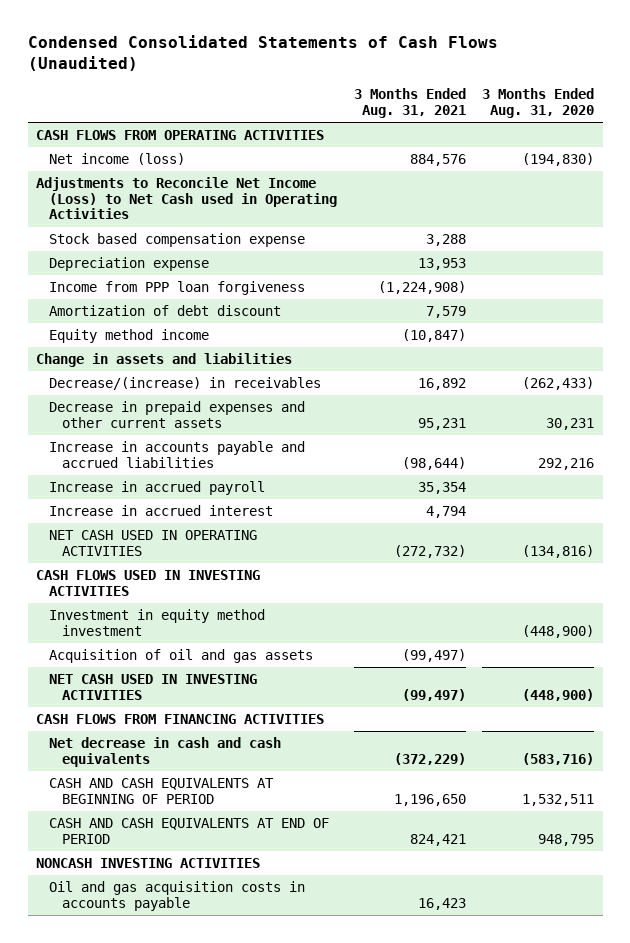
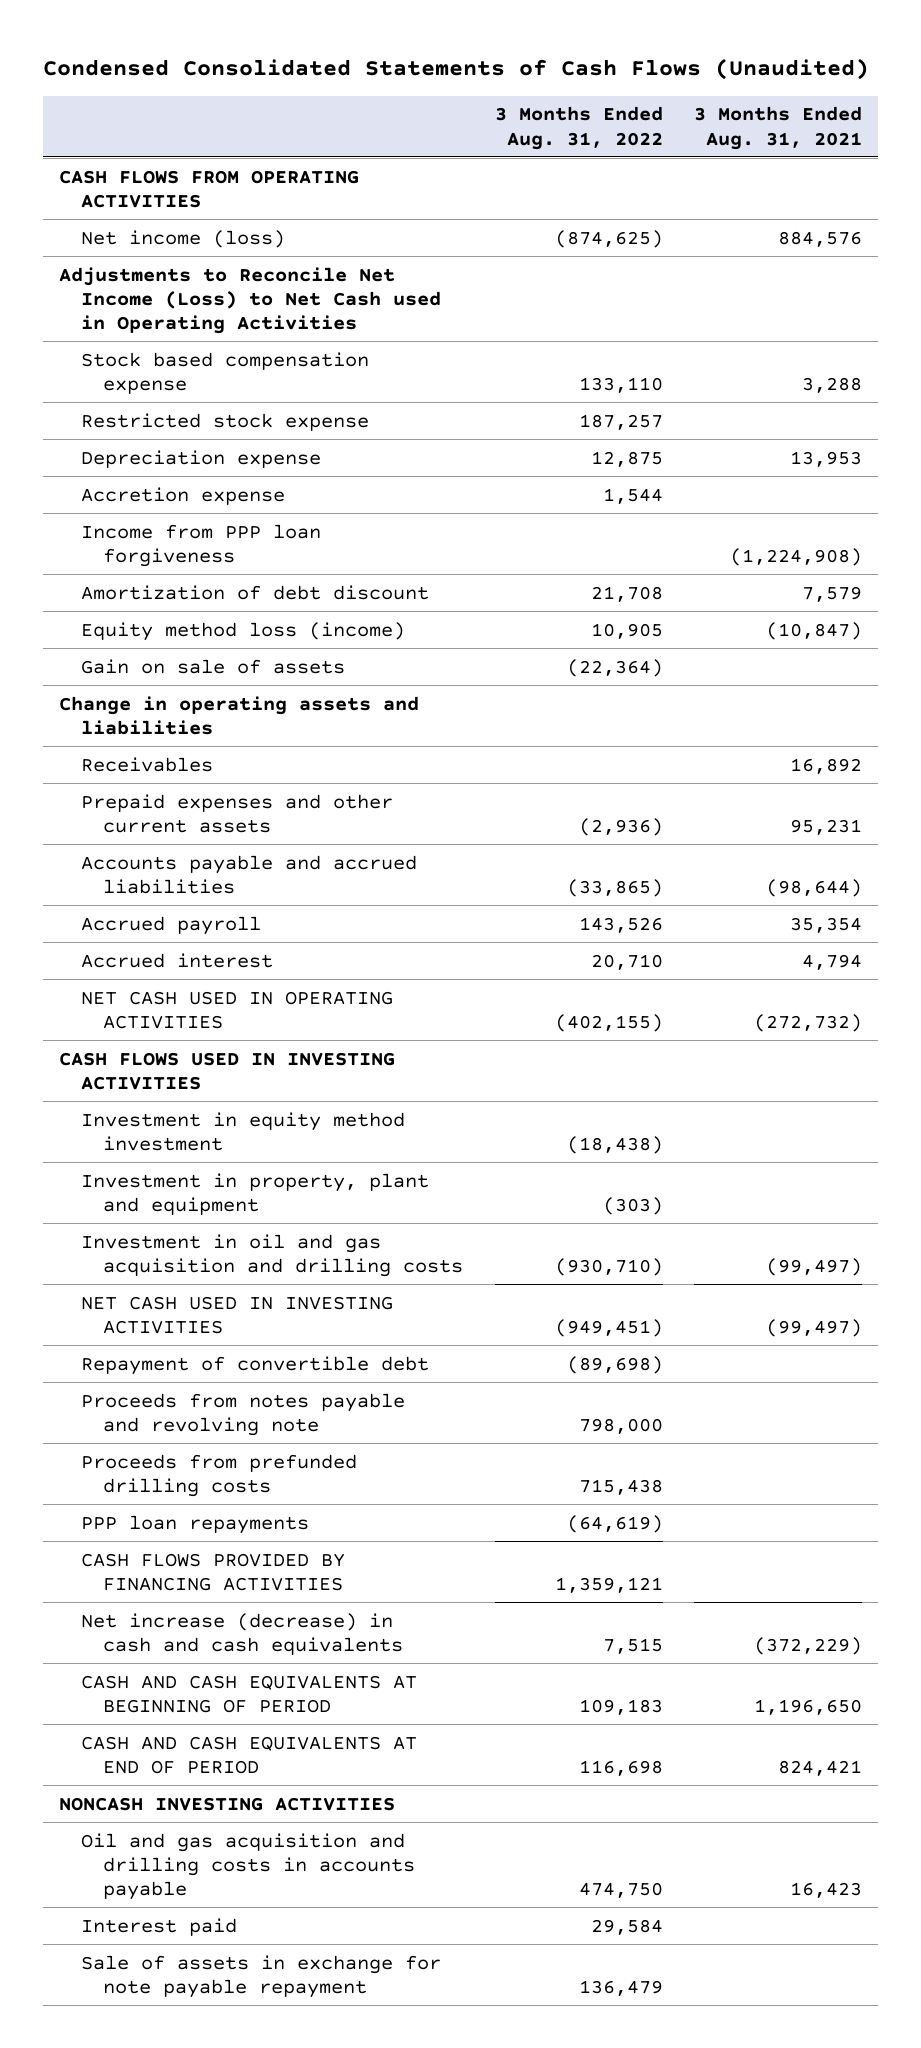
- | 3 Months Ended Aug. 31, 2021 | 3 Months Ended Aug. 31, 2020
+ | 3 Months Ended Aug. 31, 2022 | 3 Months Ended Aug. 31, 2021
+ Restricted stock expense | 187,257 |
+ Accretion expense | 1,544 |
- Equity method income | (10,847) |
- Change in assets and liabilities
- Decrease/(increase) in receivables | 16,892 | (262,433)
- Decrease in prepaid expenses and other current assets | 95,231 | 30,231
- Increase in accounts payable and accrued liabilities | (98,644) | 292,216
- Increase in accrued payroll | 35,354 |
- Increase in accrued interest | 4,794 |
+ Equity method loss (income) | 10,905 | (10,847)
+ Gain on sale of assets | (22,364) |
+ Change in operating assets and liabilities
+ Receivables | | 16,892
+ Prepaid expenses and other current assets | (2,936) | 95,231
+ Accounts payable and accrued liabilities | (33,865) | (98,644)
+ Accrued payroll | 143,526 | 35,354
+ Accrued interest | 20,710 | 4,794
- Acquisition of oil and gas assets | (99,497) |
+ Investment in property, plant and equipment | (303) |
+ Investment in oil and gas acquisition and drilling costs | (930,710) | (99,497)
- CASH FLOWS FROM FINANCING ACTIVITIES
- Net decrease in cash and cash equivalents | (372,229) | (583,716)
+ Repayment of convertible debt | (89,698) |
+ Proceeds from notes payable and revolving note | 798,000 |
+ Proceeds from prefunded drilling costs | 715,438 |
+ PPP loan repayments | (64,619) |
+ CASH FLOWS PROVIDED BY FINANCING ACTIVITIES | 1,359,121 |
+ Net increase (decrease) in cash and cash equivalents | 7,515 | (372,229)
- Oil and gas acquisition costs in accounts payable | 16,423 |
+ Oil and gas acquisition and drilling costs in accounts payable | 474,750 | 16,423
+ Interest paid | 29,584 |
+ Sale of assets in exchange for note payable repayment | 136,479 |

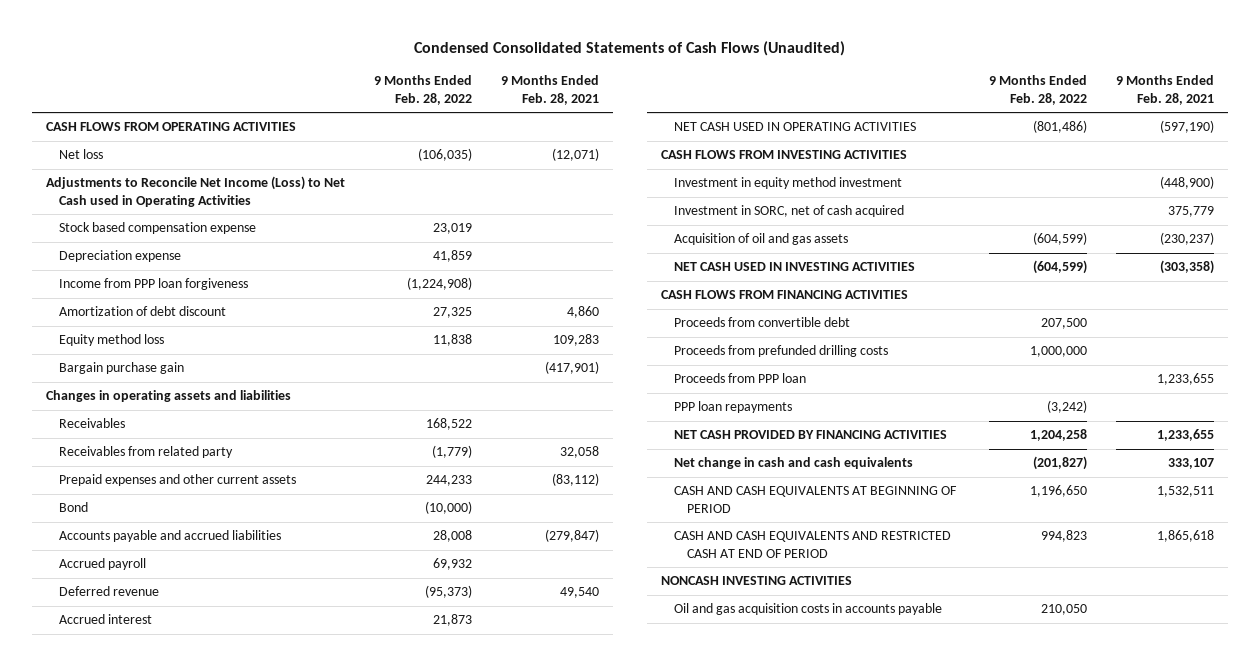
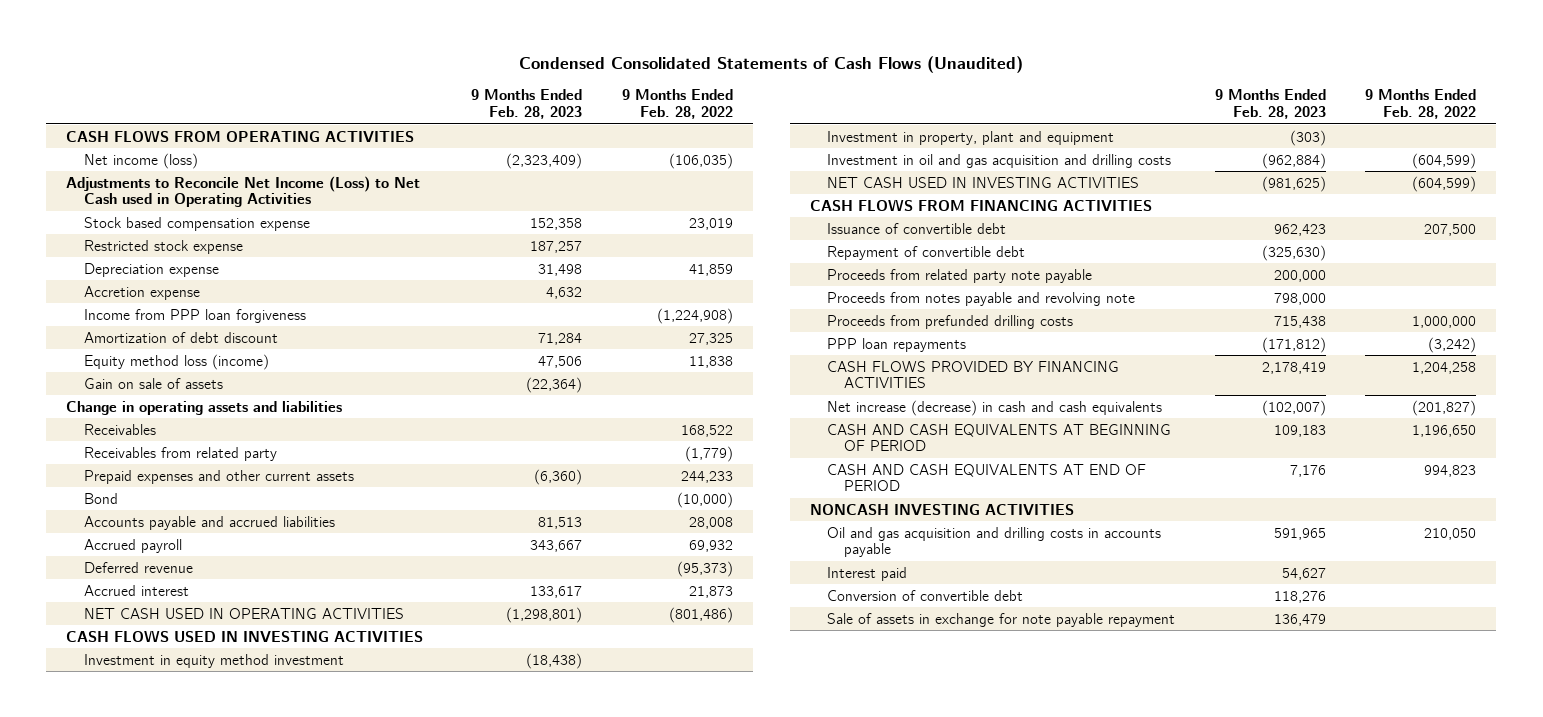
- | 9 Months Ended Feb. 28, 2022 | 9 Months Ended Feb. 28, 2021
+ | 9 Months Ended Feb. 28, 2023 | 9 Months Ended Feb. 28, 2022
- Net loss | (106,035) | (12,071)
+ Net income (loss) | (2,323,409) | (106,035)
+ Restricted stock expense | 187,257 |
+ Accretion expense | 4,632 |
- Equity method loss | 11,838 | 109,283
- Bargain purchase gain | | (417,901)
- Changes in operating assets and liabilities
+ Equity method loss (income) | 47,506 | 11,838
+ Gain on sale of assets | (22,364) |
+ Change in operating assets and liabilities
- CASH FLOWS FROM INVESTING ACTIVITIES
+ CASH FLOWS USED IN INVESTING ACTIVITIES
- Investment in SORC, net of cash acquired | | 375,779
- Acquisition of oil and gas assets | (604,599) | (230,237)
+ Investment in property, plant and equipment | (303) |
+ Investment in oil and gas acquisition and drilling costs | (962,884) | (604,599)
- Proceeds from convertible debt | 207,500 |
+ Issuance of convertible debt | 962,423 | 207,500
+ Repayment of convertible debt | (325,630) |
+ Proceeds from related party note payable | 200,000 |
+ Proceeds from notes payable and revolving note | 798,000 |
- Proceeds from PPP loan | | 1,233,655
- NET CASH PROVIDED BY FINANCING ACTIVITIES | 1,204,258 | 1,233,655
- Net change in cash and cash equivalents | (201,827) | 333,107
+ CASH FLOWS PROVIDED BY FINANCING ACTIVITIES | 2,178,419 | 1,204,258
+ Net increase (decrease) in cash and cash equivalents | (102,007) | (201,827)
- CASH AND CASH EQUIVALENTS AND RESTRICTED CASH AT END OF PERIOD | 994,823 | 1,865,618
+ CASH AND CASH EQUIVALENTS AT END OF PERIOD | 7,176 | 994,823
- Oil and gas acquisition costs in accounts payable | 210,050 |
+ Oil and gas acquisition and drilling costs in accounts payable | 591,965 | 210,050
+ Interest paid | 54,627 |
+ Conversion of convertible debt | 118,276 |
+ Sale of assets in exchange for note payable repayment | 136,479 |

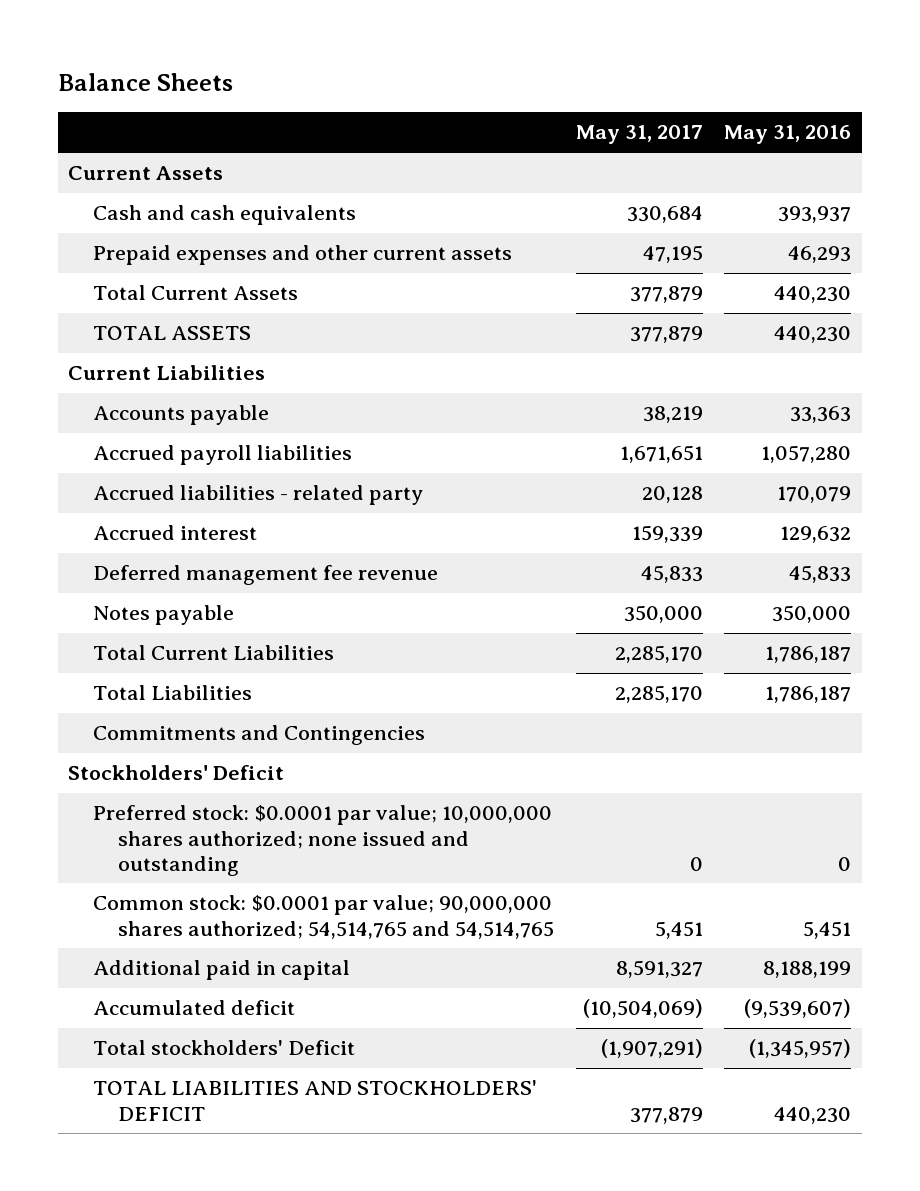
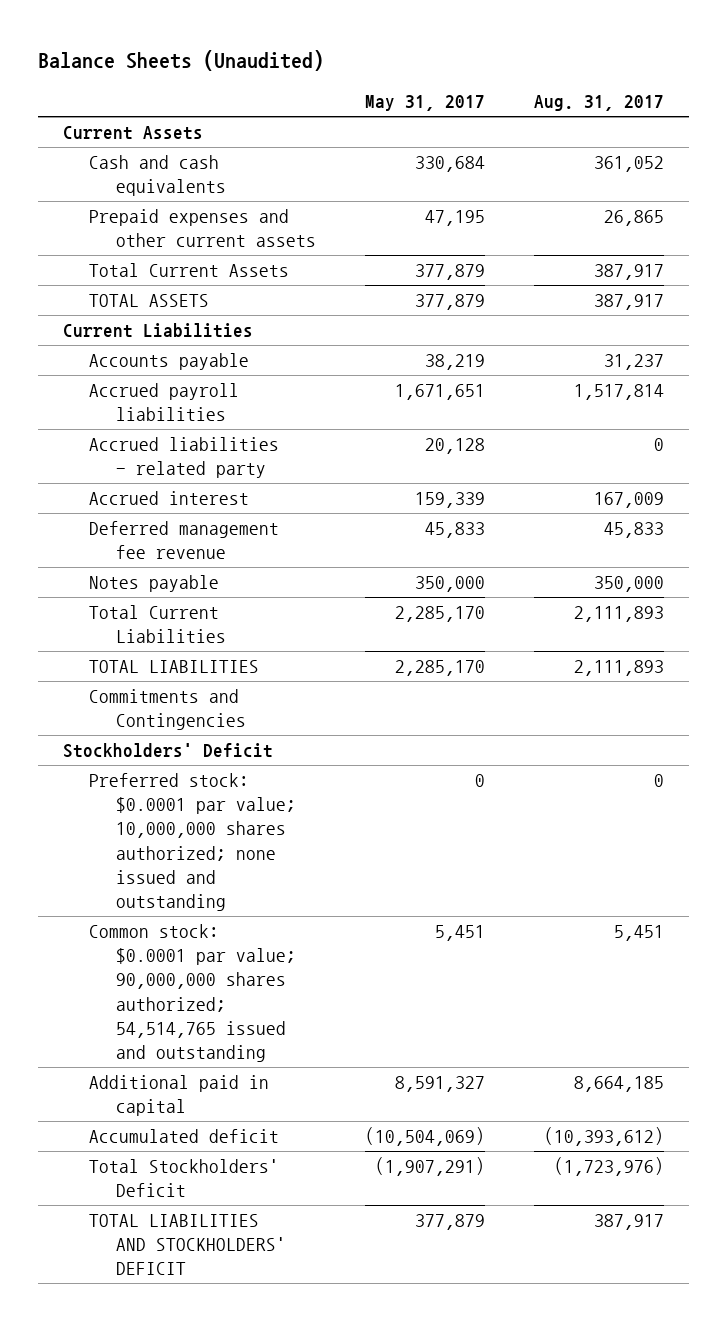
- Balance Sheets
+ Balance Sheets (Unaudited)
- | May 31, 2017 | May 31, 2016
+ | May 31, 2017 | Aug. 31, 2017
- Total Liabilities | 2,285,170 | 1,786,187
+ TOTAL LIABILITIES | 2,285,170 | 2,111,893
- Common stock: $0.0001 par value; 90,000,000 shares authorized; 54,514,765 and 54,514,765 | 5,451 | 5,451
+ Common stock: $0.0001 par value; 90,000,000 shares authorized; 54,514,765 issued and outstanding | 5,451 | 5,451
- Total stockholders' Deficit | (1,907,291) | (1,345,957)
+ Total Stockholders' Deficit | (1,907,291) | (1,723,976)

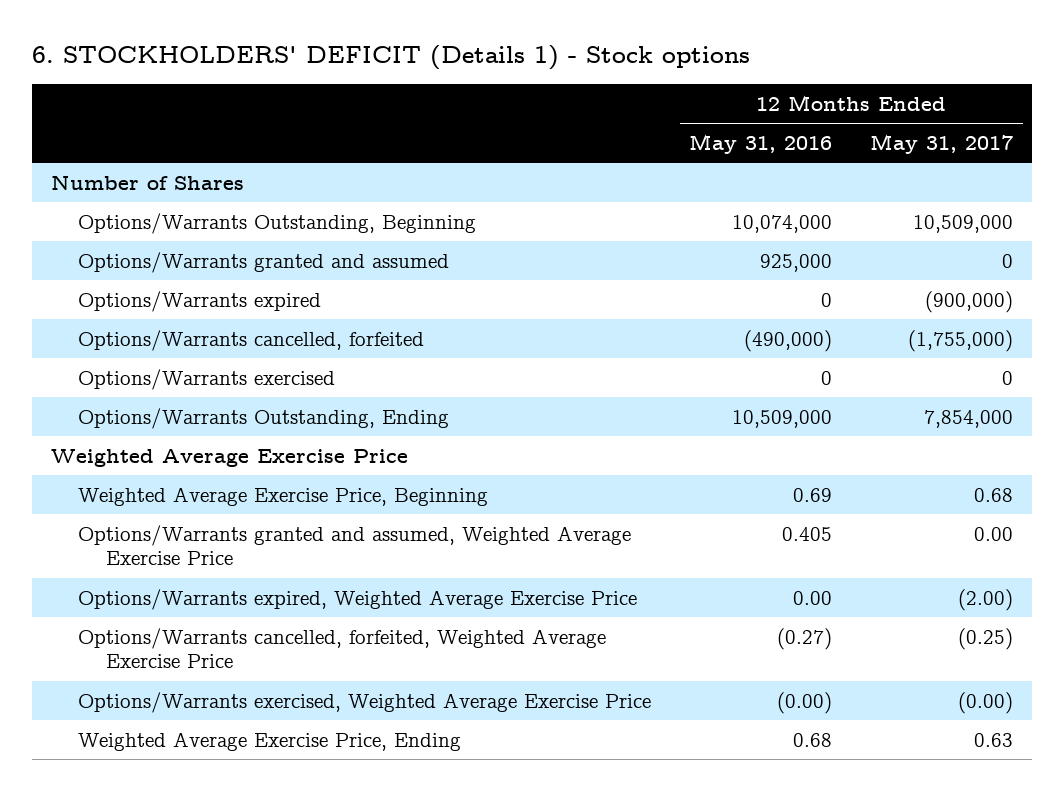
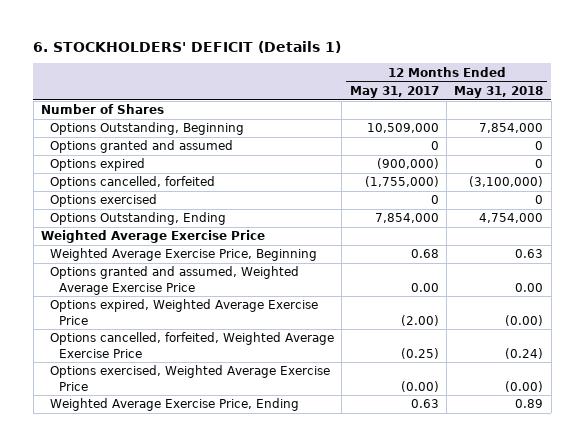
- 6. STOCKHOLDERS' DEFICIT (Details 1) - Stock options
+ 6. STOCKHOLDERS' DEFICIT (Details 1)
- | 12 Months Ended May 31, 2016 | 12 Months Ended May 31, 2017
+ | 12 Months Ended May 31, 2017 | 12 Months Ended May 31, 2018
- Options/Warrants Outstanding, Beginning | 10,074,000 | 10,509,000
- Options/Warrants granted and assumed | 925,000 | 0
- Options/Warrants expired | 0 | (900,000)
- Options/Warrants cancelled, forfeited | (490,000) | (1,755,000)
- Options/Warrants exercised | 0 | 0
- Options/Warrants Outstanding, Ending | 10,509,000 | 7,854,000
+ Options Outstanding, Beginning | 10,509,000 | 7,854,000
+ Options granted and assumed | 0 | 0
+ Options expired | (900,000) | 0
+ Options cancelled, forfeited | (1,755,000) | (3,100,000)
+ Options exercised | 0 | 0
+ Options Outstanding, Ending | 7,854,000 | 4,754,000
- Options/Warrants granted and assumed, Weighted Average Exercise Price | 0.405 | 0.00
- Options/Warrants expired, Weighted Average Exercise Price | 0.00 | (2.00)
- Options/Warrants cancelled, forfeited, Weighted Average Exercise Price | (0.27) | (0.25)
- Options/Warrants exercised, Weighted Average Exercise Price | (0.00) | (0.00)
+ Options granted and assumed, Weighted Average Exercise Price | 0.00 | 0.00
+ Options expired, Weighted Average Exercise Price | (2.00) | (0.00)
+ Options cancelled, forfeited, Weighted Average Exercise Price | (0.25) | (0.24)
+ Options exercised, Weighted Average Exercise Price | (0.00) | (0.00)

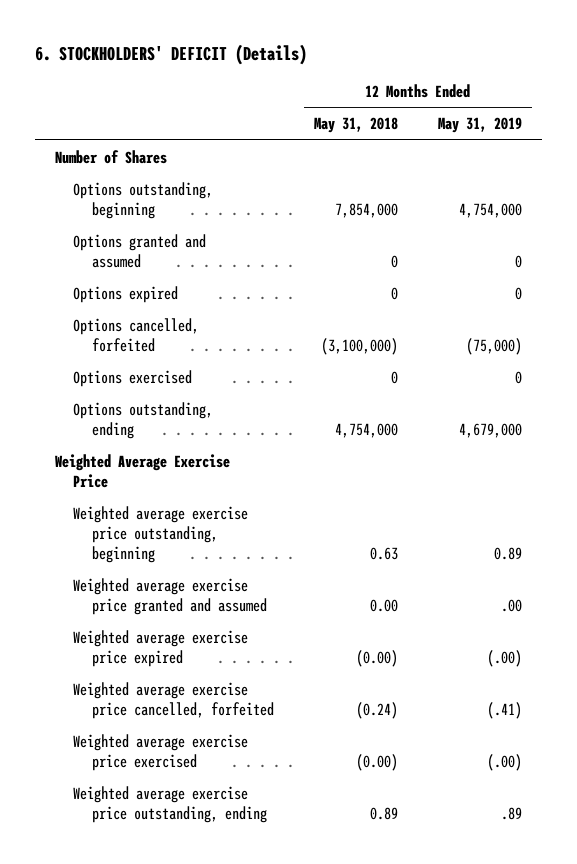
- 6. STOCKHOLDERS' DEFICIT (Details 1)
+ 6. STOCKHOLDERS' DEFICIT (Details)
- | 12 Months Ended May 31, 2017 | 12 Months Ended May 31, 2018
+ | 12 Months Ended May 31, 2018 | 12 Months Ended May 31, 2019
- Options Outstanding, Beginning | 10,509,000 | 7,854,000
+ Options outstanding, beginning | 7,854,000 | 4,754,000
- Options Outstanding, Ending | 7,854,000 | 4,754,000
+ Options outstanding, ending | 4,754,000 | 4,679,000
- Weighted Average Exercise Price, Beginning | 0.68 | 0.63
- Options granted and assumed, Weighted Average Exercise Price | 0.00 | 0.00
- Options expired, Weighted Average Exercise Price | (2.00) | (0.00)
- Options cancelled, forfeited, Weighted Average Exercise Price | (0.25) | (0.24)
- Options exercised, Weighted Average Exercise Price | (0.00) | (0.00)
- Weighted Average Exercise Price, Ending | 0.63 | 0.89
+ Weighted average exercise price outstanding, beginning | 0.63 | 0.89
+ Weighted average exercise price granted and assumed | 0.00 | .00
+ Weighted average exercise price expired | (0.00) | (.00)
+ Weighted average exercise price cancelled, forfeited | (0.24) | (.41)
+ Weighted average exercise price exercised | (0.00) | (.00)
+ Weighted average exercise price outstanding, ending | 0.89 | .89

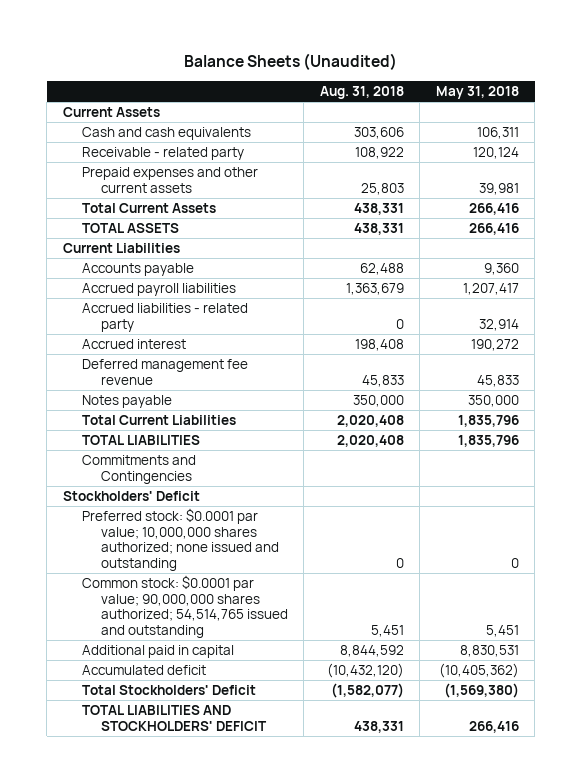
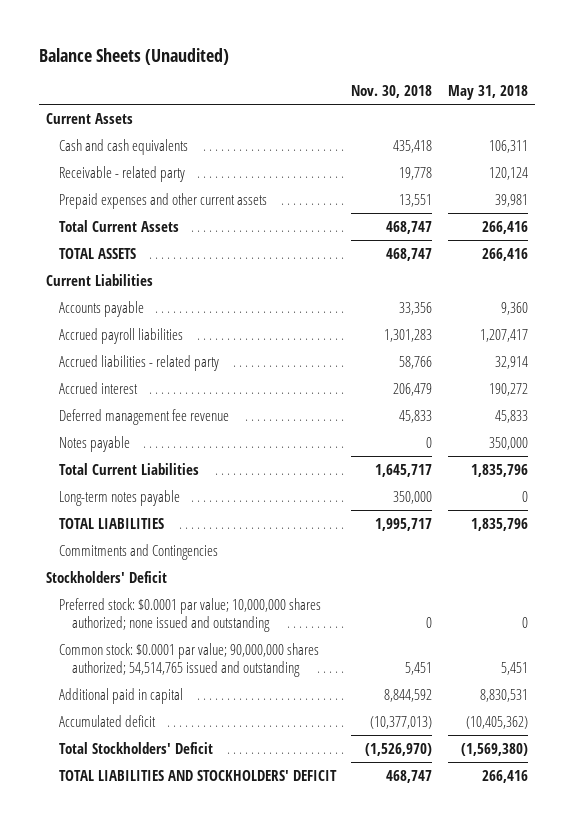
- | Aug. 31, 2018 | May 31, 2018
+ | Nov. 30, 2018 | May 31, 2018
+ Long-term notes payable | 350,000 | 0

